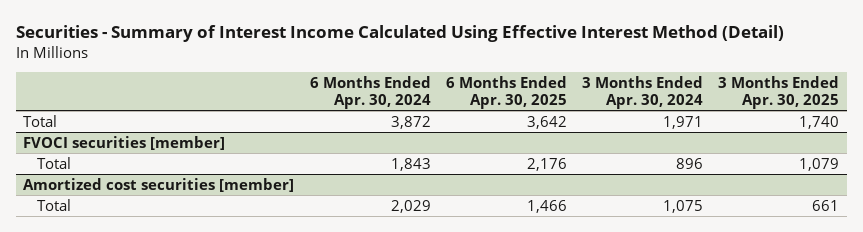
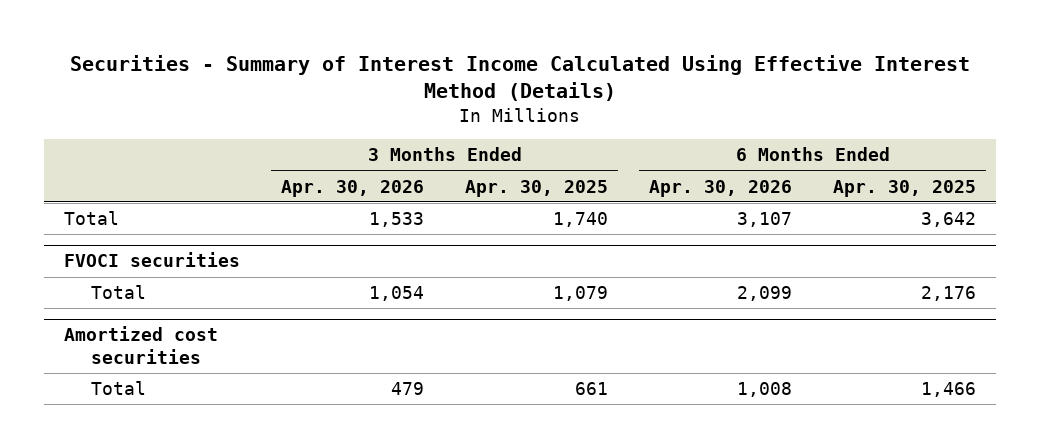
- Securities - Summary of Interest Income Calculated Using Effective Interest Method (Detail)
+ Securities - Summary of Interest Income Calculated Using Effective Interest Method (Details)
- | 6 Months Ended Apr. 30, 2024 | 6 Months Ended Apr. 30, 2025 | 3 Months Ended Apr. 30, 2024 | 3 Months Ended Apr. 30, 2025
+ | 3 Months Ended Apr. 30, 2026 | 3 Months Ended Apr. 30, 2025 | 6 Months Ended Apr. 30, 2026 | 6 Months Ended Apr. 30, 2025
- FVOCI securities [member]
+ FVOCI securities
- Amortized cost securities [member]
+ Amortized cost securities

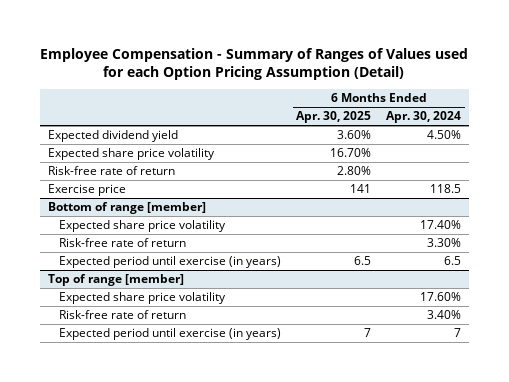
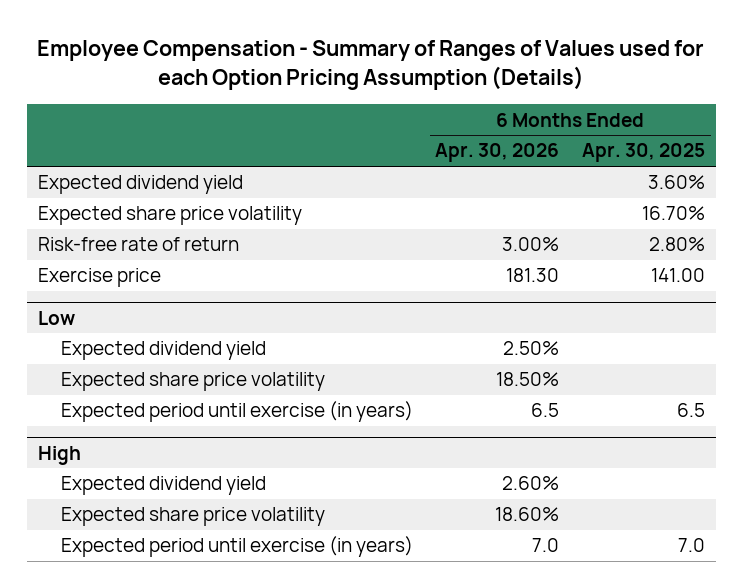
- Employee Compensation - Summary of Ranges of Values used for each Option Pricing Assumption (Detail)
+ Employee Compensation - Summary of Ranges of Values used for each Option Pricing Assumption (Details)
- | 6 Months Ended Apr. 30, 2025 | 6 Months Ended Apr. 30, 2024
+ | 6 Months Ended Apr. 30, 2026 | 6 Months Ended Apr. 30, 2025
- Exercise price | 141 | 118.5
- Bottom of range [member]
+ Exercise price | 181.30 | 141.00
+ Low
+ Expected dividend yield | 2.50% |
- Risk-free rate of return | | 3.30%
- Top of range [member]
+ High
+ Expected dividend yield | 2.60% |
- Risk-free rate of return | | 3.40%
- Expected period until exercise (in years) | 7 | 7
+ Expected period until exercise (in years) | 7.0 | 7.0

